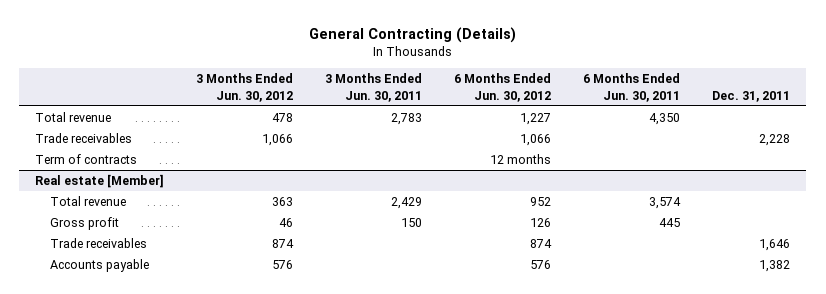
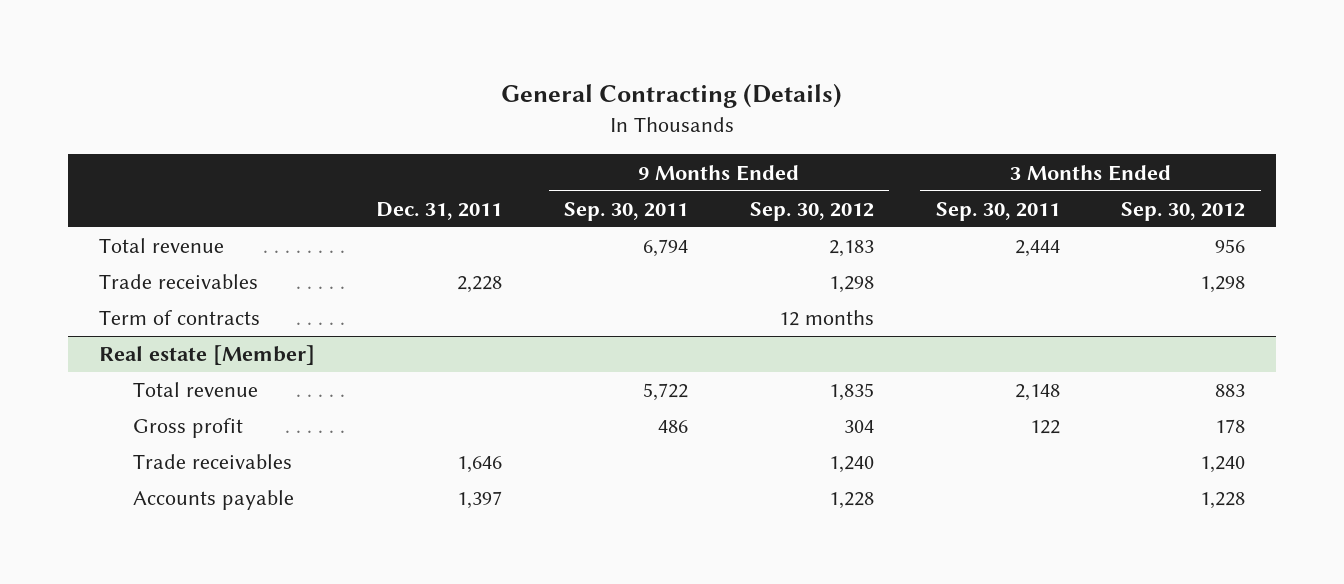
- | 3 Months Ended Jun. 30, 2012 | 3 Months Ended Jun. 30, 2011 | 6 Months Ended Jun. 30, 2012 | 6 Months Ended Jun. 30, 2011 | Dec. 31, 2011
+ | Dec. 31, 2011 | 9 Months Ended Sep. 30, 2011 | 9 Months Ended Sep. 30, 2012 | 3 Months Ended Sep. 30, 2011 | 3 Months Ended Sep. 30, 2012
@ Real estate [Member]
- Accounts payable | 576 | | 576 | | 1,382
+ Accounts payable | 1,397 | | 1,228 | | 1,228

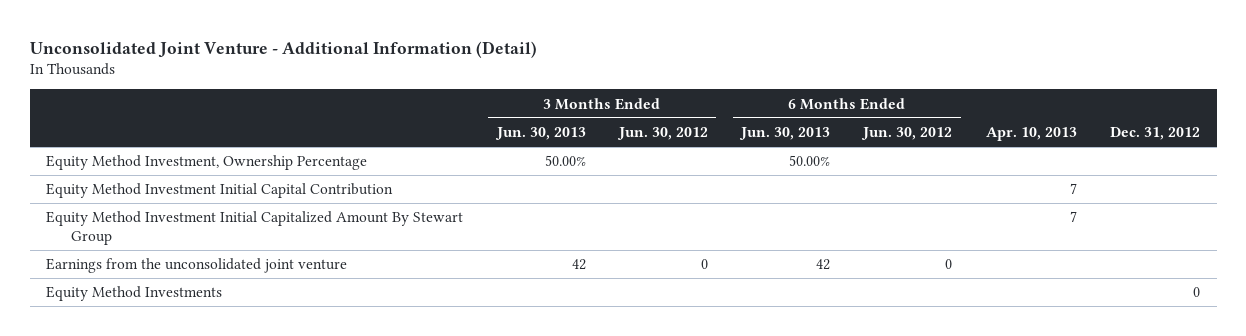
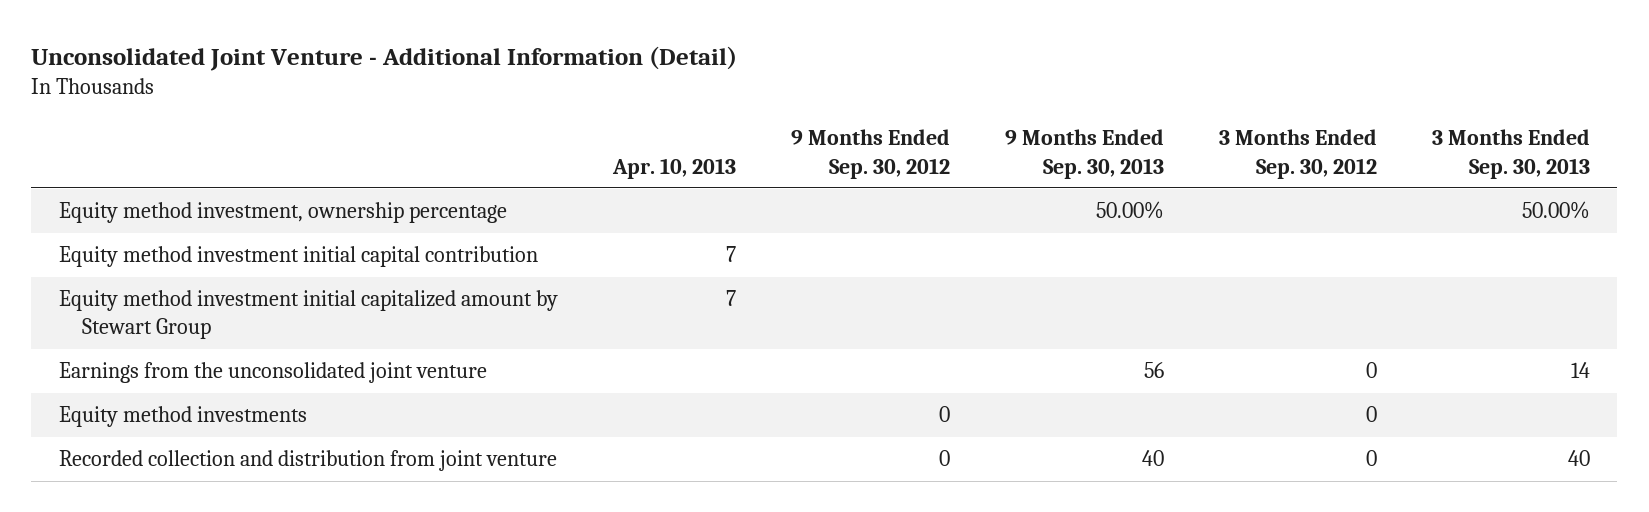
- | 3 Months Ended Jun. 30, 2013 | 3 Months Ended Jun. 30, 2012 | 6 Months Ended Jun. 30, 2013 | 6 Months Ended Jun. 30, 2012 | Apr. 10, 2013 | Dec. 31, 2012
+ | Apr. 10, 2013 | 9 Months Ended Sep. 30, 2012 | 9 Months Ended Sep. 30, 2013 | 3 Months Ended Sep. 30, 2012 | 3 Months Ended Sep. 30, 2013
- Equity Method Investment, Ownership Percentage | 50.00% | | 50.00% | | |
- Equity Method Investment Initial Capital Contribution | | | | | 7 |
- Equity Method Investment Initial Capitalized Amount By Stewart Group | | | | | 7 |
+ Equity method investment, ownership percentage | | | 50.00% | | 50.00%
+ Equity method investment initial capital contribution | 7 | | | |
+ Equity method investment initial capitalized amount by Stewart Group | 7 | | | |
- Equity Method Investments | | | | | | 0
+ Equity method investments | | 0 | | 0 |
+ Recorded collection and distribution from joint venture | | 0 | 40 | 0 | 40

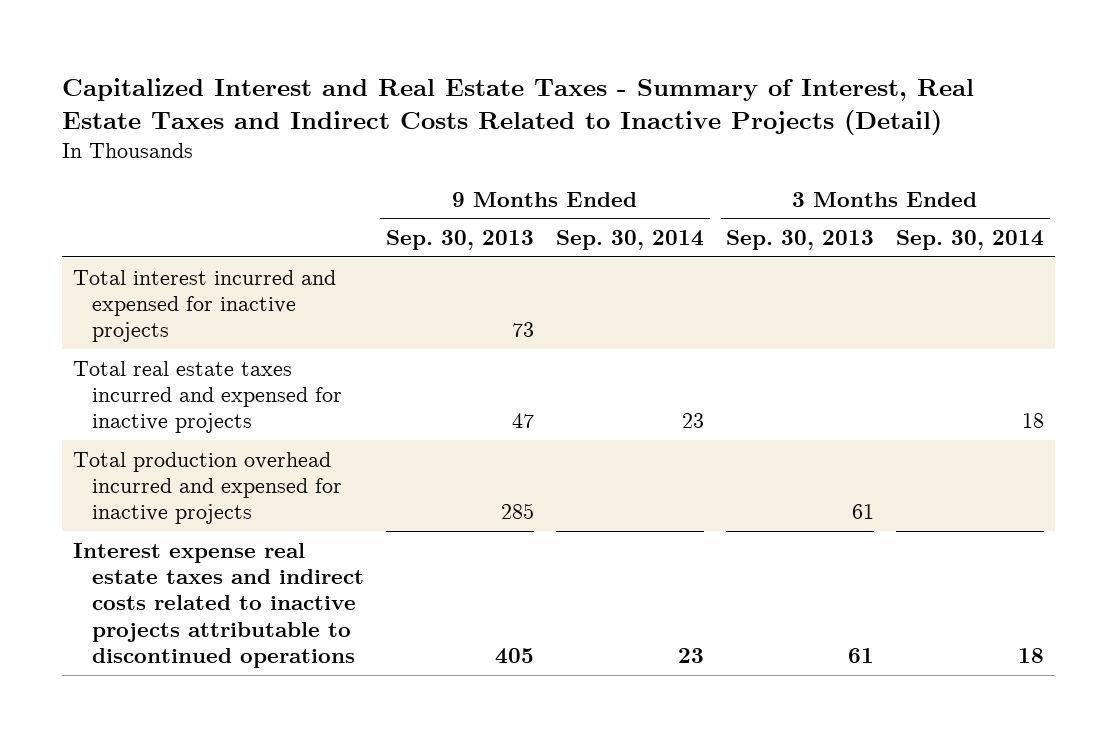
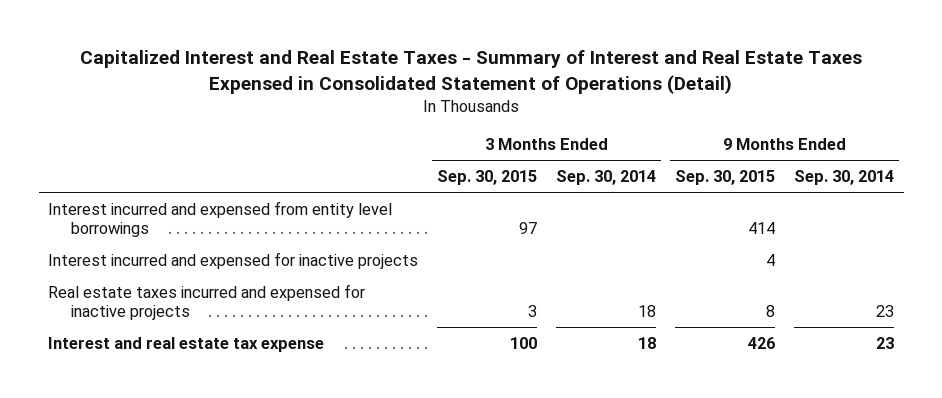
- Capitalized Interest and Real Estate Taxes - Summary of Interest, Real Estate Taxes and Indirect Costs Related to Inactive Projects (Detail)
+ Capitalized Interest and Real Estate Taxes - Summary of Interest and Real Estate Taxes Expensed in Consolidated Statement of Operations (Detail)
- | 9 Months Ended Sep. 30, 2013 | 9 Months Ended Sep. 30, 2014 | 3 Months Ended Sep. 30, 2013 | 3 Months Ended Sep. 30, 2014
+ | 3 Months Ended Sep. 30, 2015 | 3 Months Ended Sep. 30, 2014 | 9 Months Ended Sep. 30, 2015 | 9 Months Ended Sep. 30, 2014
- Total interest incurred and expensed for inactive projects | 73 | | |
- Total real estate taxes incurred and expensed for inactive projects | 47 | 23 | | 18
- Total production overhead incurred and expensed for inactive projects | 285 | | 61 |
- Interest expense real estate taxes and indirect costs related to inactive projects attributable to discontinued operations | 405 | 23 | 61 | 18
+ Interest incurred and expensed from entity level borrowings | 97 | | 414 |
+ Interest incurred and expensed for inactive projects | | | 4 |
+ Real estate taxes incurred and expensed for inactive projects | 3 | 18 | 8 | 23
+ Interest and real estate tax expense | 100 | 18 | 426 | 23

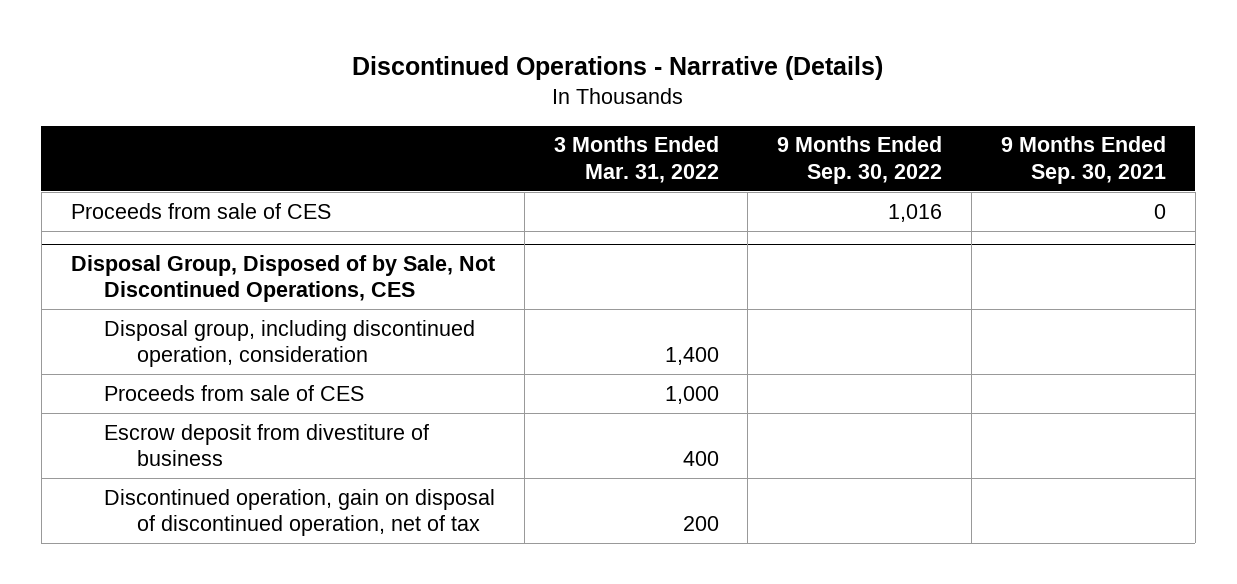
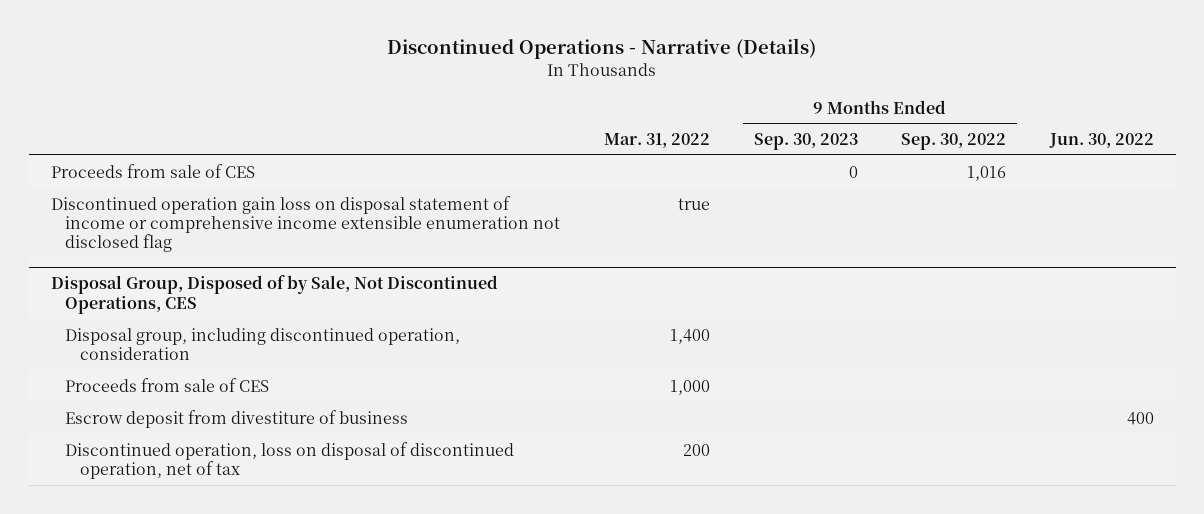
- | 3 Months Ended Mar. 31, 2022 | 9 Months Ended Sep. 30, 2022 | 9 Months Ended Sep. 30, 2021
+ | Mar. 31, 2022 | 9 Months Ended Sep. 30, 2023 | 9 Months Ended Sep. 30, 2022 | Jun. 30, 2022
+ Discontinued operation gain loss on disposal statement of income or comprehensive income extensible enumeration not disclosed flag | true | | |
@ Disposal Group, Disposed of by Sale, Not Discontinued Operations, CES
- Discontinued operation, gain on disposal of discontinued operation, net of tax | 200 | |
+ Discontinued operation, loss on disposal of discontinued operation, net of tax | 200 | | |

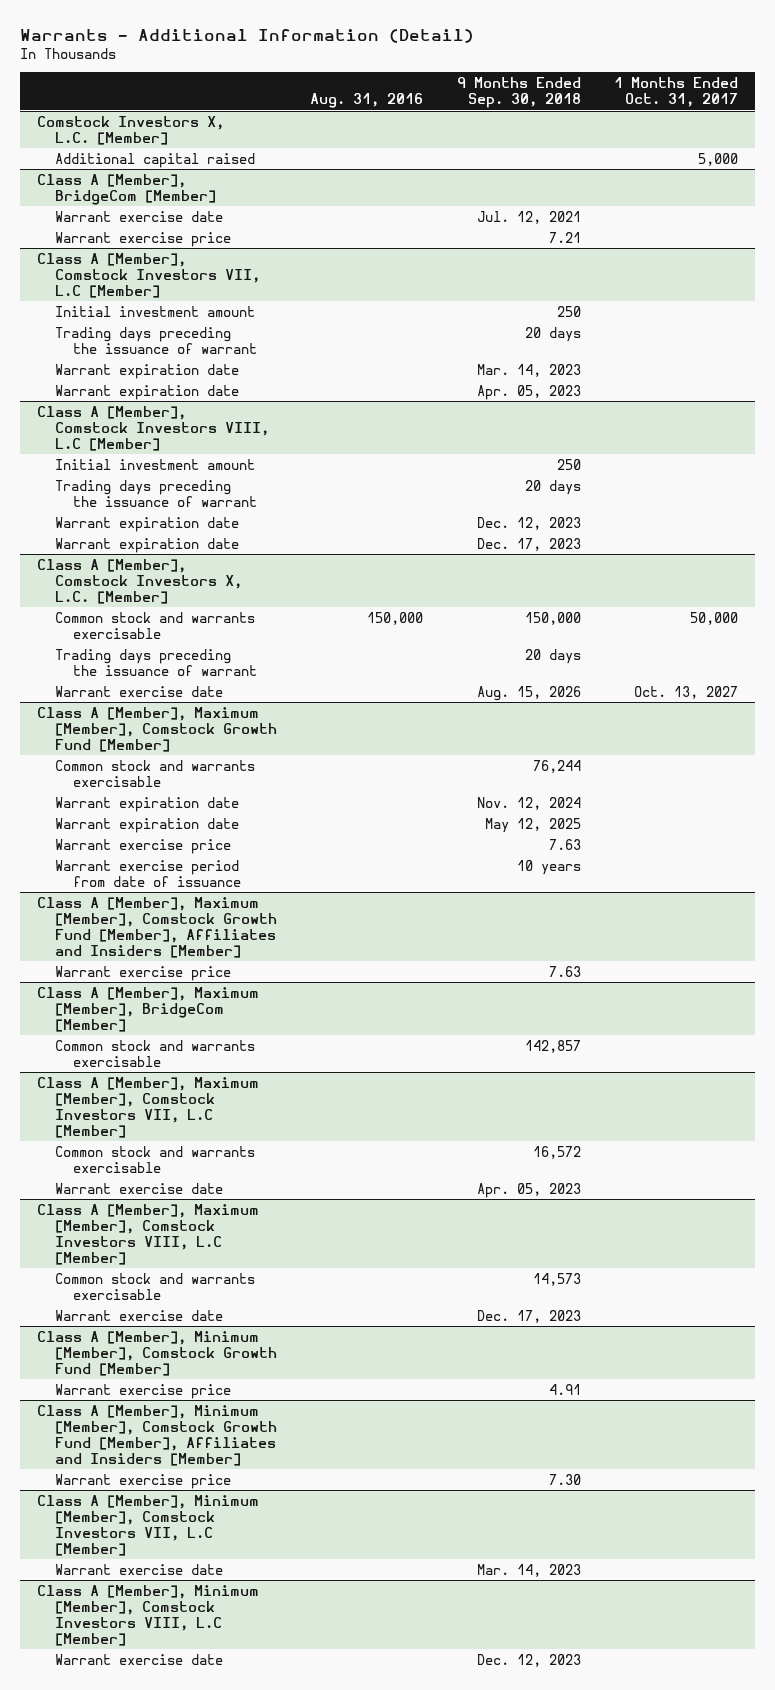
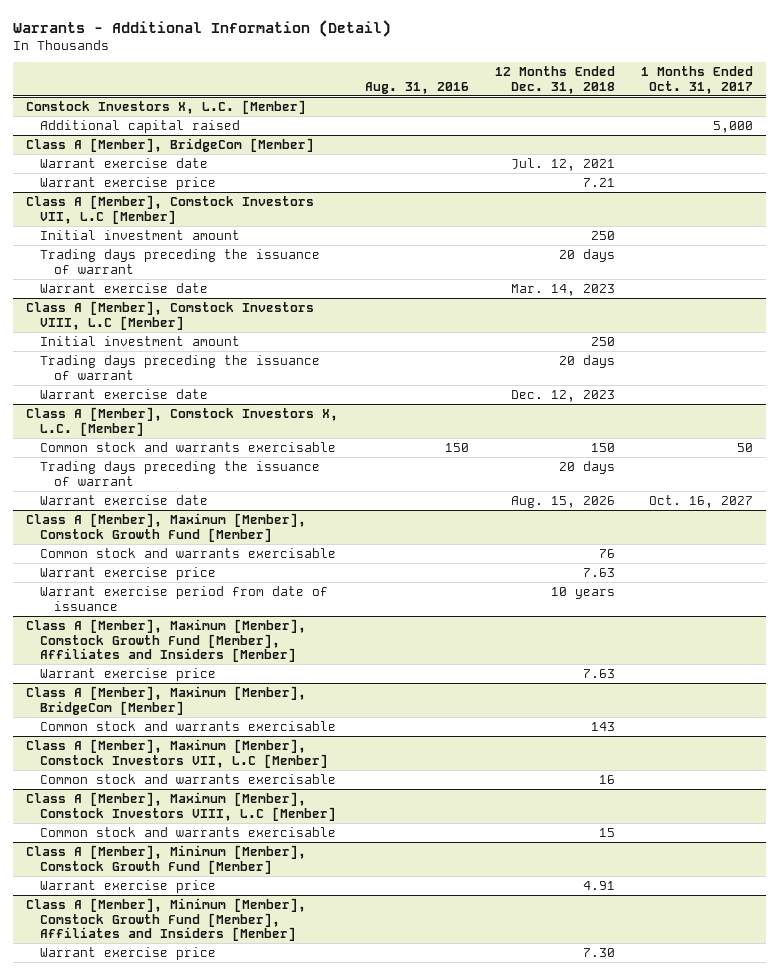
- | Aug. 31, 2016 | 9 Months Ended Sep. 30, 2018 | 1 Months Ended Oct. 31, 2017
+ | Aug. 31, 2016 | 12 Months Ended Dec. 31, 2018 | 1 Months Ended Oct. 31, 2017
@ Class A [Member], Comstock Investors VII, L.C [Member]
- Warrant expiration date | | Mar. 14, 2023 |
- Warrant expiration date | | Apr. 05, 2023 |
+ Warrant exercise date | | Mar. 14, 2023 |
@ Class A [Member], Comstock Investors VIII, L.C [Member]
- Warrant expiration date | | Dec. 12, 2023 |
- Warrant expiration date | | Dec. 17, 2023 |
+ Warrant exercise date | | Dec. 12, 2023 |
@ Class A [Member], Comstock Investors X, L.C. [Member]
- Common stock and warrants exercisable | 150,000 | 150,000 | 50,000
+ Common stock and warrants exercisable | 150 | 150 | 50
- Warrant exercise date | | Aug. 15, 2026 | Oct. 13, 2027
+ Warrant exercise date | | Aug. 15, 2026 | Oct. 16, 2027
@ Class A [Member], Maximum [Member], Comstock Growth Fund [Member]
- Warrant expiration date | | Nov. 12, 2024 |
- Warrant expiration date | | May 12, 2025 |
@ Class A [Member], Maximum [Member], Comstock Investors VII, L.C [Member]
- Warrant exercise date | | Apr. 05, 2023 |
@ Class A [Member], Maximum [Member], Comstock Investors VIII, L.C [Member]
- Warrant exercise date | | Dec. 17, 2023 |
- Class A [Member], Minimum [Member], Comstock Investors VII, L.C [Member]
- Warrant exercise date | | Mar. 14, 2023 |
- Class A [Member], Minimum [Member], Comstock Investors VIII, L.C [Member]
- Warrant exercise date | | Dec. 12, 2023 |

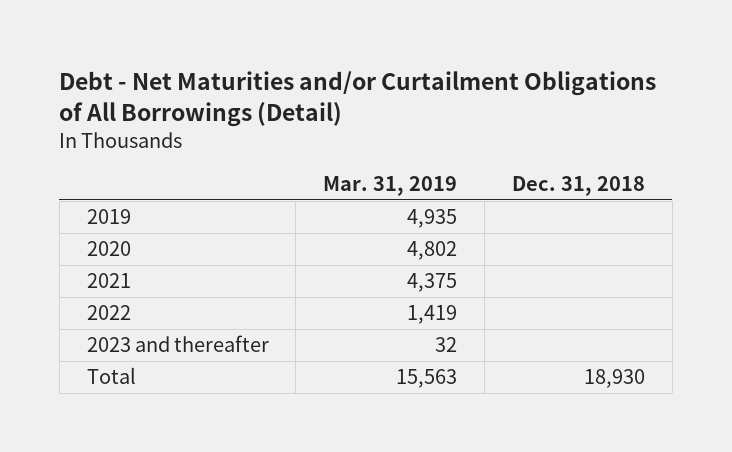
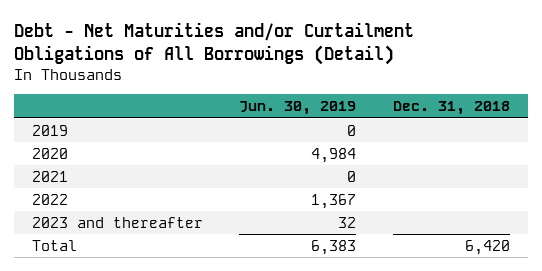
- | Mar. 31, 2019 | Dec. 31, 2018
+ | Jun. 30, 2019 | Dec. 31, 2018
- Total | 15,563 | 18,930
+ Total | 6,383 | 6,420

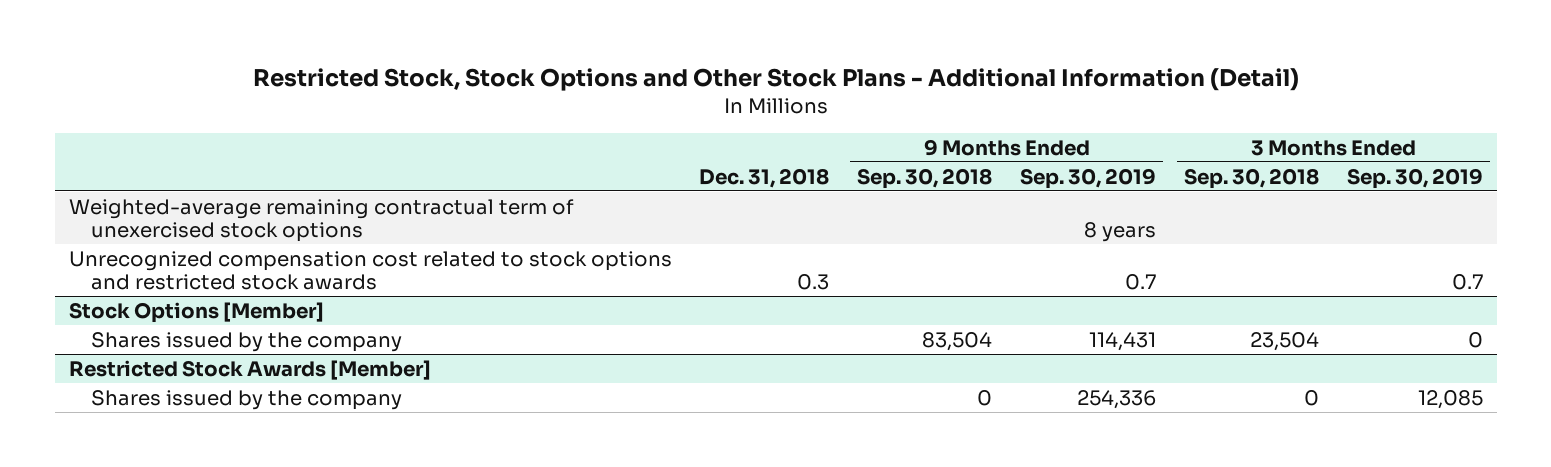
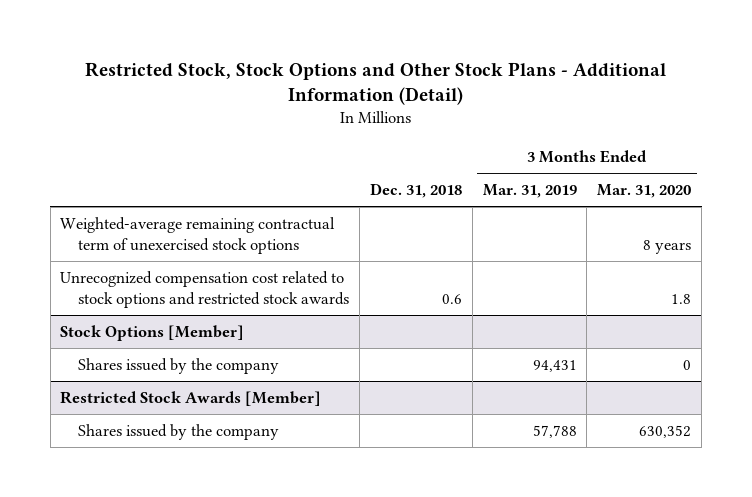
- | Dec. 31, 2018 | 9 Months Ended Sep. 30, 2018 | 9 Months Ended Sep. 30, 2019 | 3 Months Ended Sep. 30, 2018 | 3 Months Ended Sep. 30, 2019
+ | Dec. 31, 2018 | 3 Months Ended Mar. 31, 2019 | 3 Months Ended Mar. 31, 2020
- Unrecognized compensation cost related to stock options and restricted stock awards | 0.3 | | 0.7 | | 0.7
+ Unrecognized compensation cost related to stock options and restricted stock awards | 0.6 | | 1.8

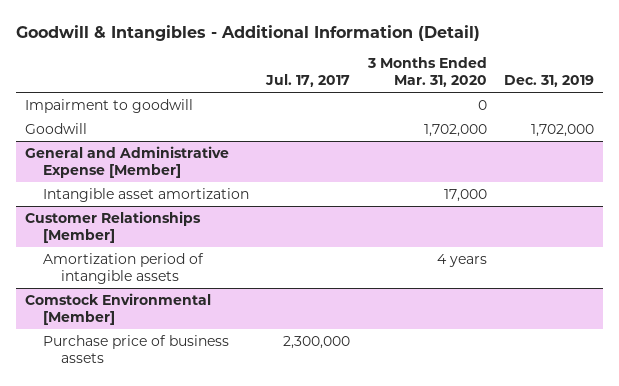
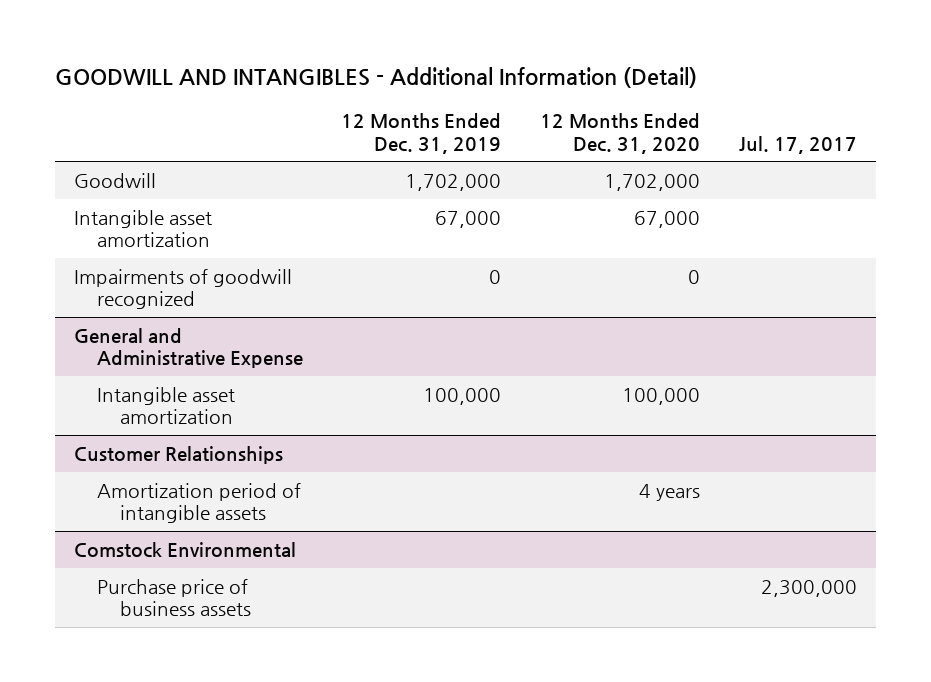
- Goodwill & Intangibles - Additional Information (Detail)
+ GOODWILL AND INTANGIBLES - Additional Information (Detail)
- | Jul. 17, 2017 | 3 Months Ended Mar. 31, 2020 | Dec. 31, 2019
+ | 12 Months Ended Dec. 31, 2019 | 12 Months Ended Dec. 31, 2020 | Jul. 17, 2017
- Impairment to goodwill | | 0 |
- General and Administrative Expense [Member]
+ Intangible asset amortization | 67,000 | 67,000 |
+ Impairments of goodwill recognized | 0 | 0 |
+ General and Administrative Expense
- Customer Relationships [Member]
+ Customer Relationships
- Comstock Environmental [Member]
+ Comstock Environmental

